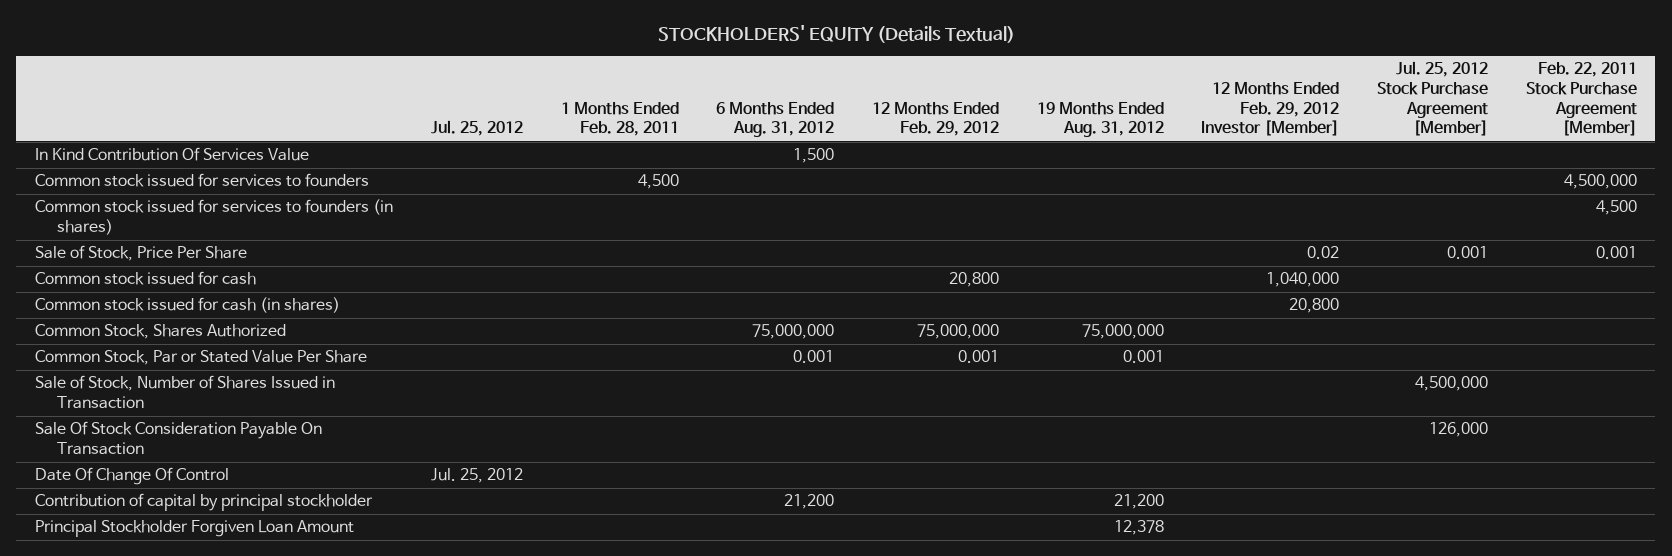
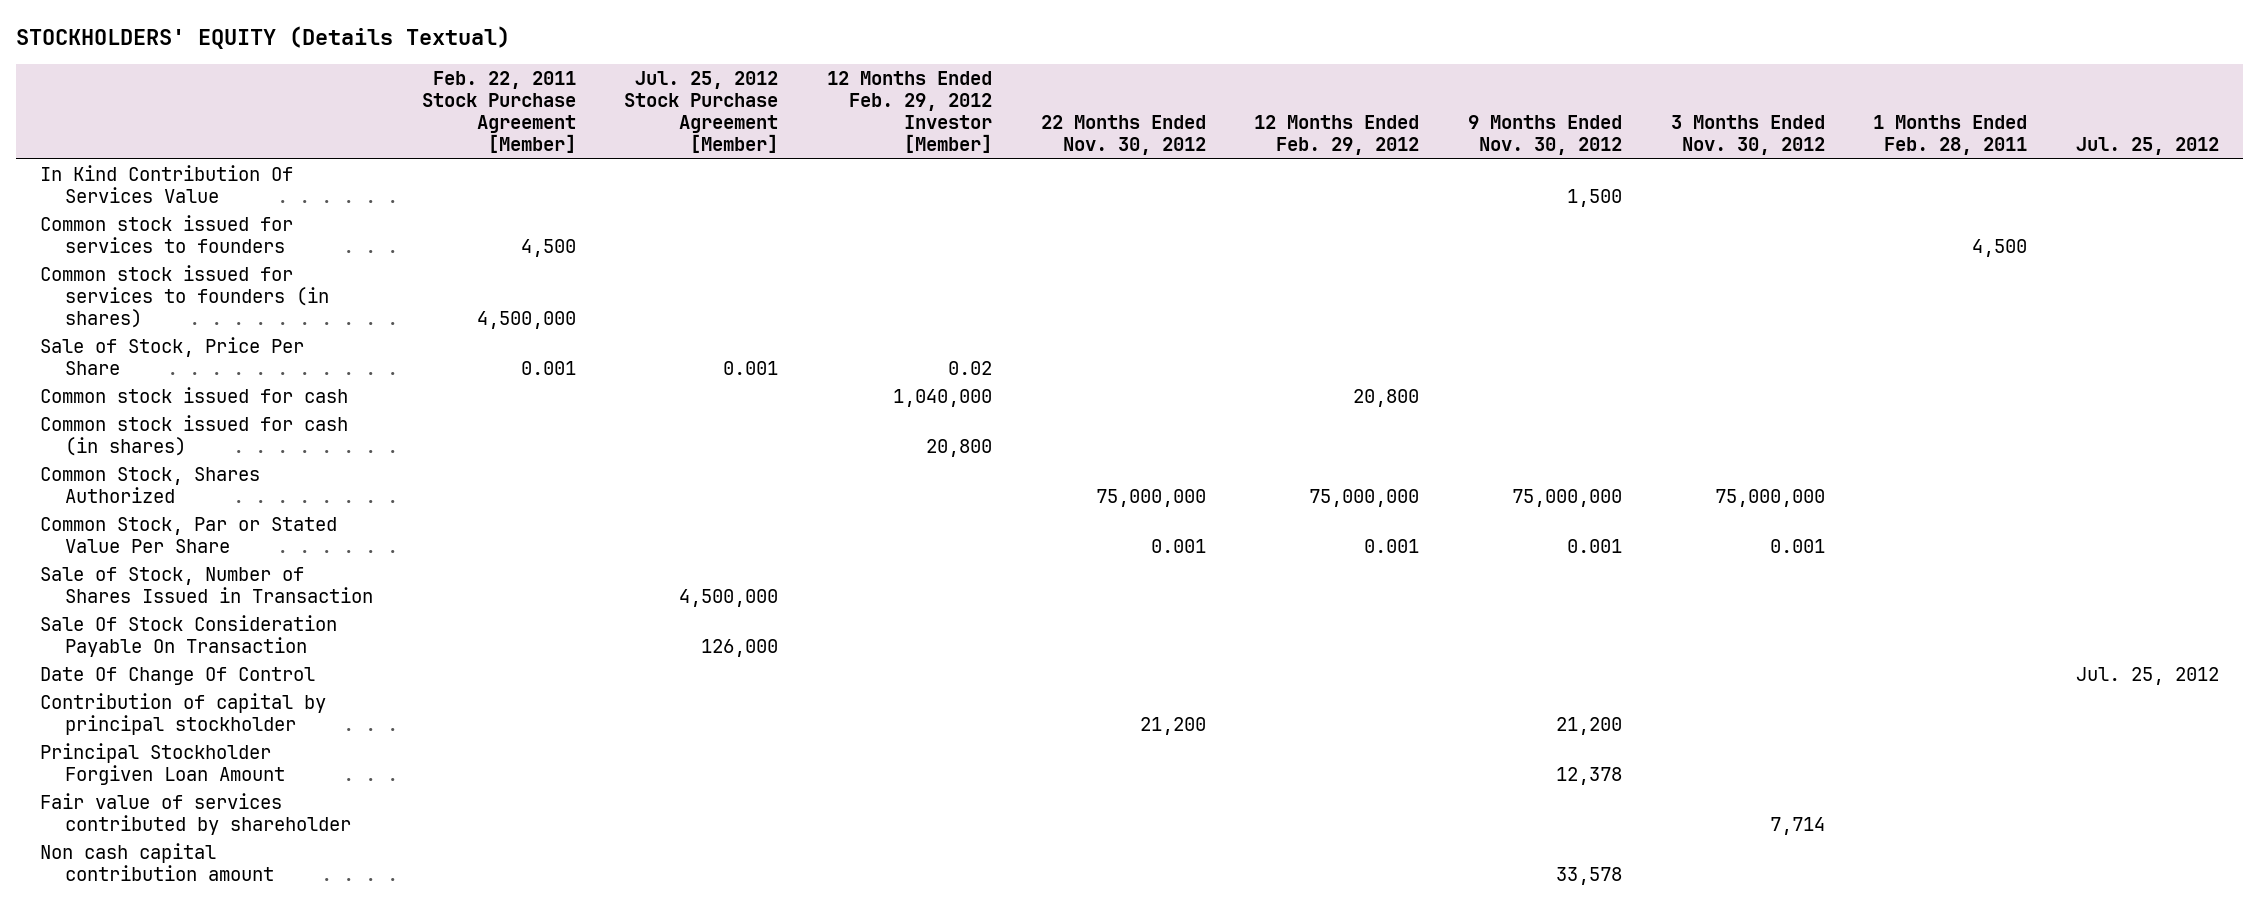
- | Jul. 25, 2012 | 1 Months Ended Feb. 28, 2011 | 6 Months Ended Aug. 31, 2012 | 12 Months Ended Feb. 29, 2012 | 19 Months Ended Aug. 31, 2012 | 12 Months Ended Feb. 29, 2012 Investor [Member] | Jul. 25, 2012 Stock Purchase Agreement [Member] | Feb. 22, 2011 Stock Purchase Agreement [Member]
+ | Feb. 22, 2011 Stock Purchase Agreement [Member] | Jul. 25, 2012 Stock Purchase Agreement [Member] | 12 Months Ended Feb. 29, 2012 Investor [Member] | 22 Months Ended Nov. 30, 2012 | 12 Months Ended Feb. 29, 2012 | 9 Months Ended Nov. 30, 2012 | 3 Months Ended Nov. 30, 2012 | 1 Months Ended Feb. 28, 2011 | Jul. 25, 2012
- Common stock issued for services to founders | | 4,500 | | | | | | 4,500,000
- Common stock issued for services to founders (in shares) | | | | | | | | 4,500
+ Common stock issued for services to founders | 4,500 | | | | | | | 4,500 |
+ Common stock issued for services to founders (in shares) | 4,500,000 | | | | | | | |
+ Fair value of services contributed by shareholder | | | | | | | 7,714 | |
+ Non cash capital contribution amount | | | | | | 33,578 | | |

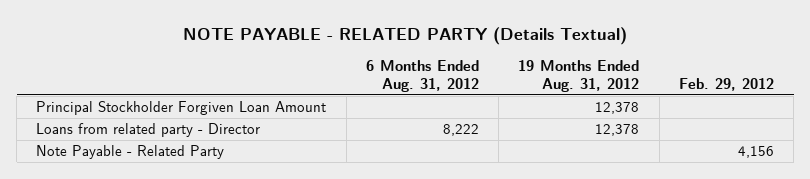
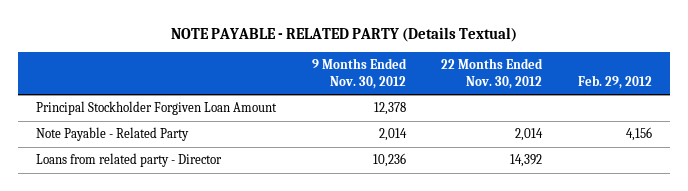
- | 6 Months Ended Aug. 31, 2012 | 19 Months Ended Aug. 31, 2012 | Feb. 29, 2012
+ | 9 Months Ended Nov. 30, 2012 | 22 Months Ended Nov. 30, 2012 | Feb. 29, 2012
moved down: Loans from related party - Director | 10,236 | 14,392 |

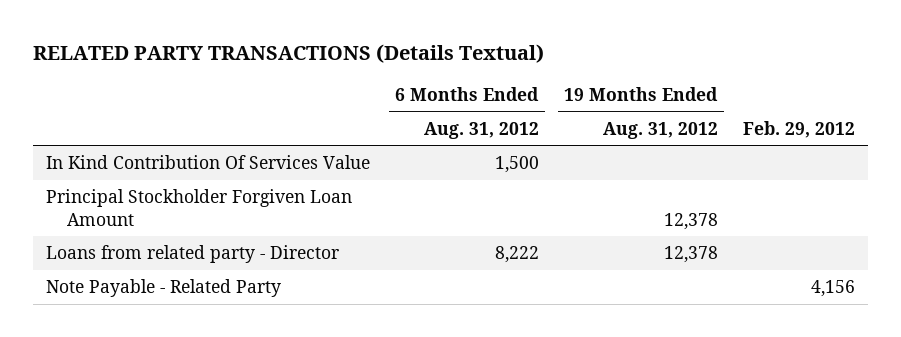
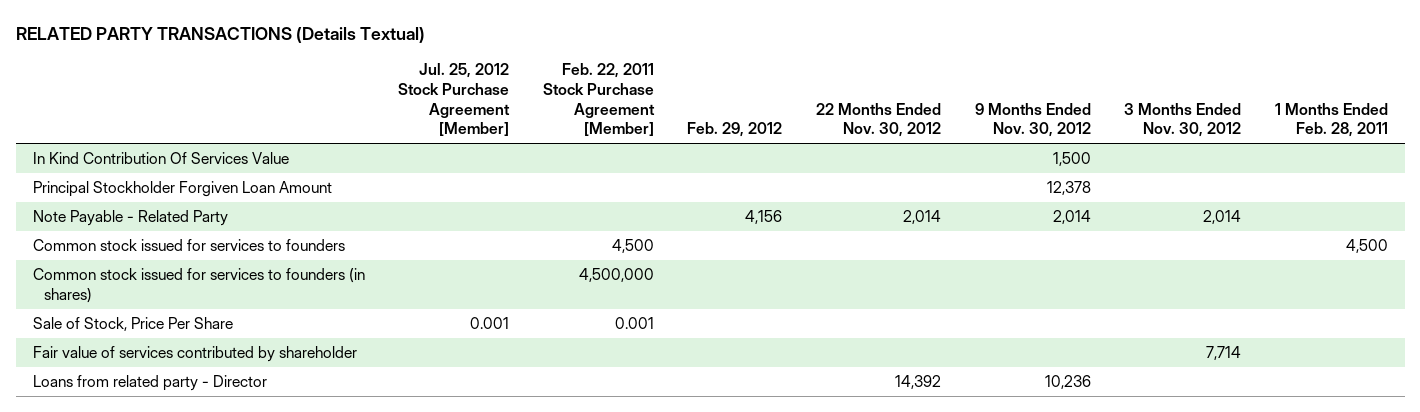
- | 6 Months Ended Aug. 31, 2012 | 19 Months Ended Aug. 31, 2012 | Feb. 29, 2012
+ | Jul. 25, 2012 Stock Purchase Agreement [Member] | Feb. 22, 2011 Stock Purchase Agreement [Member] | Feb. 29, 2012 | 22 Months Ended Nov. 30, 2012 | 9 Months Ended Nov. 30, 2012 | 3 Months Ended Nov. 30, 2012 | 1 Months Ended Feb. 28, 2011
+ Common stock issued for services to founders | | 4,500 | | | | | 4,500
+ Common stock issued for services to founders (in shares) | | 4,500,000 | | | | |
+ Sale of Stock, Price Per Share | 0.001 | 0.001 | | | | |
+ Fair value of services contributed by shareholder | | | | | | 7,714 |
moved down: Loans from related party - Director | | | | 14,392 | 10,236 | |

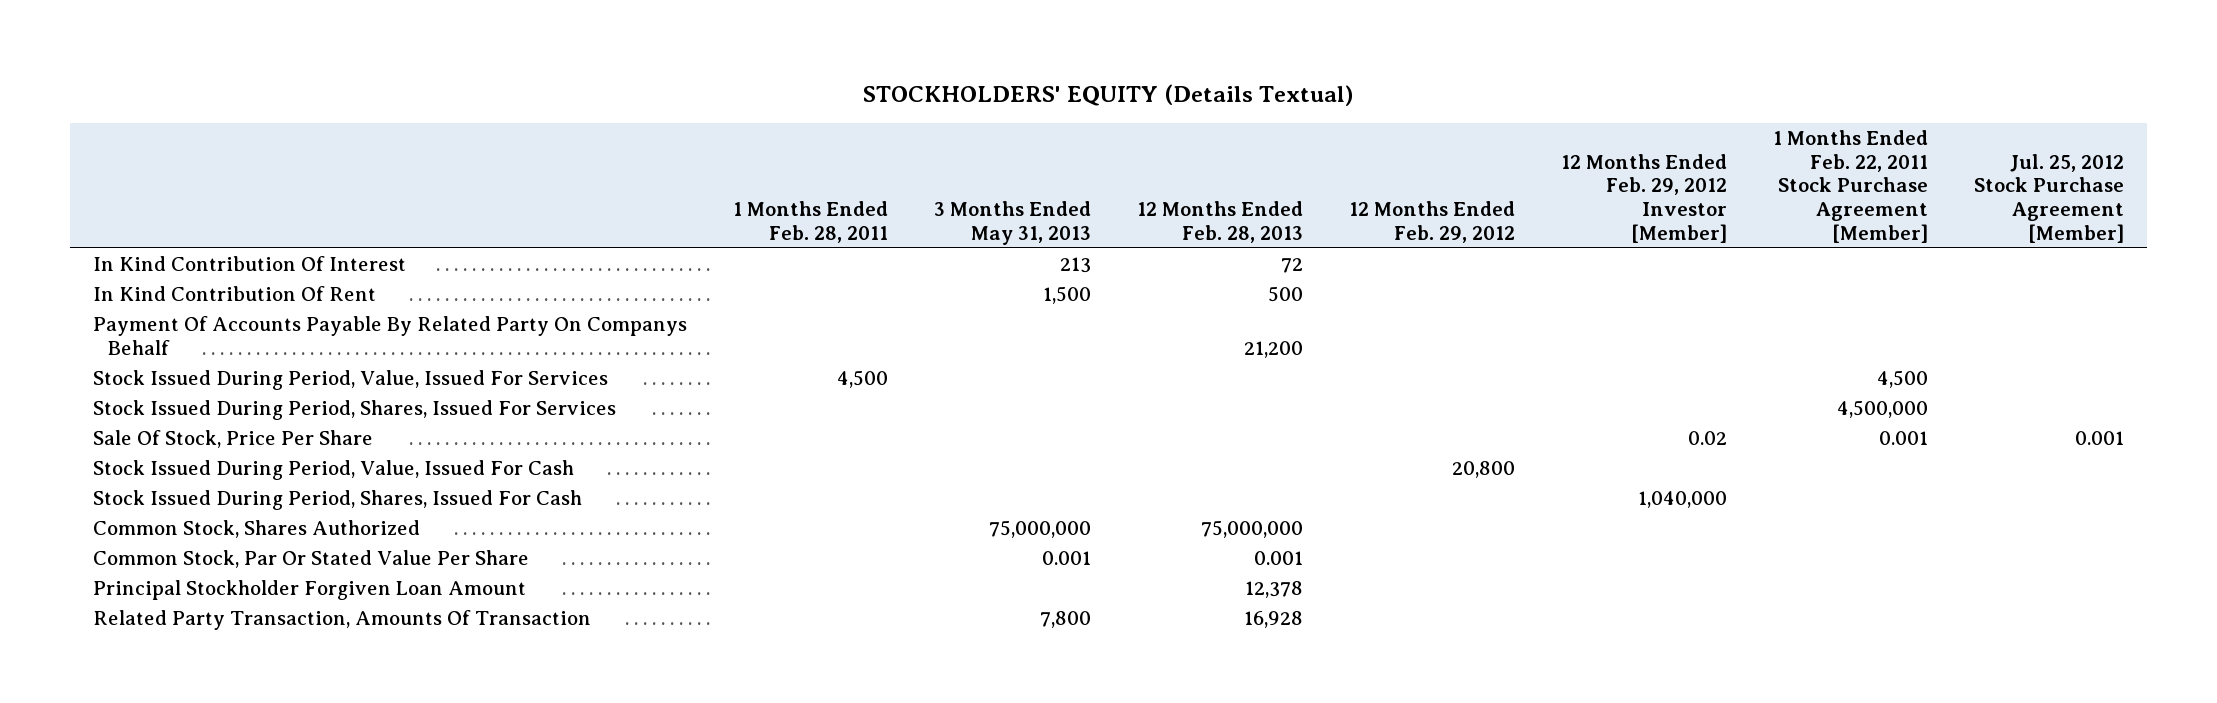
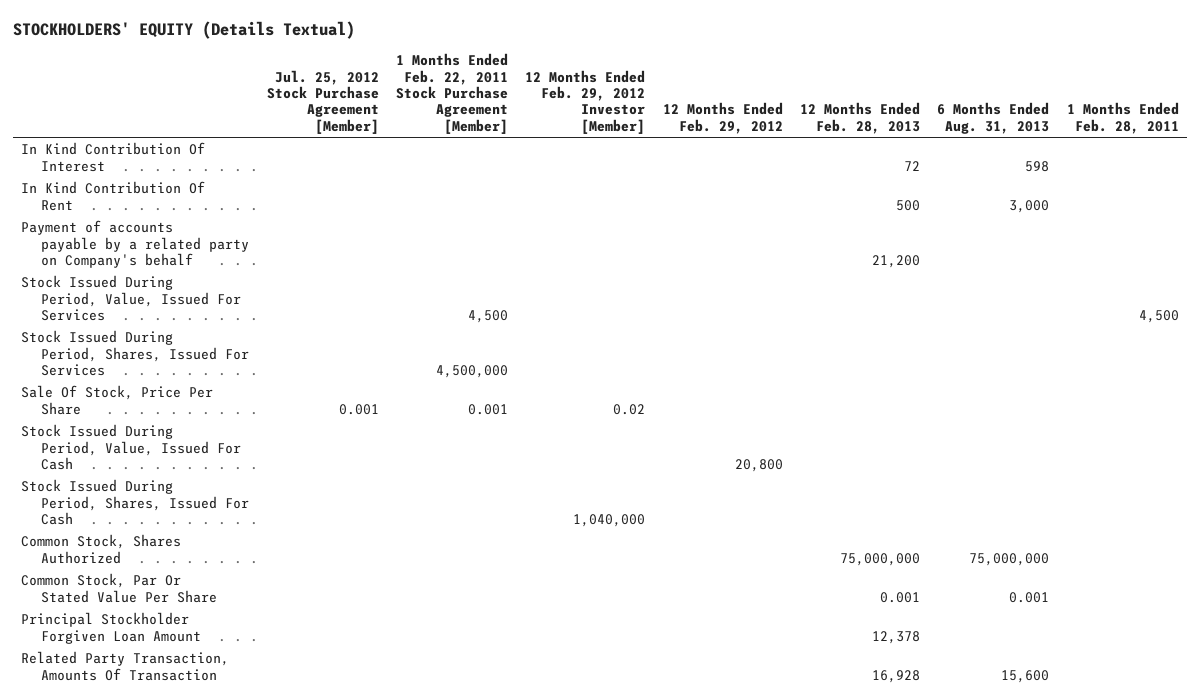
- | 1 Months Ended Feb. 28, 2011 | 3 Months Ended May 31, 2013 | 12 Months Ended Feb. 28, 2013 | 12 Months Ended Feb. 29, 2012 | 12 Months Ended Feb. 29, 2012 Investor [Member] | 1 Months Ended Feb. 22, 2011 Stock Purchase Agreement [Member] | Jul. 25, 2012 Stock Purchase Agreement [Member]
+ | Jul. 25, 2012 Stock Purchase Agreement [Member] | 1 Months Ended Feb. 22, 2011 Stock Purchase Agreement [Member] | 12 Months Ended Feb. 29, 2012 Investor [Member] | 12 Months Ended Feb. 29, 2012 | 12 Months Ended Feb. 28, 2013 | 6 Months Ended Aug. 31, 2013 | 1 Months Ended Feb. 28, 2011
- Payment Of Accounts Payable By Related Party On Companys Behalf | | | 21,200 | | | |
+ Payment of accounts payable by a related party on Company's behalf | | | | | 21,200 | |

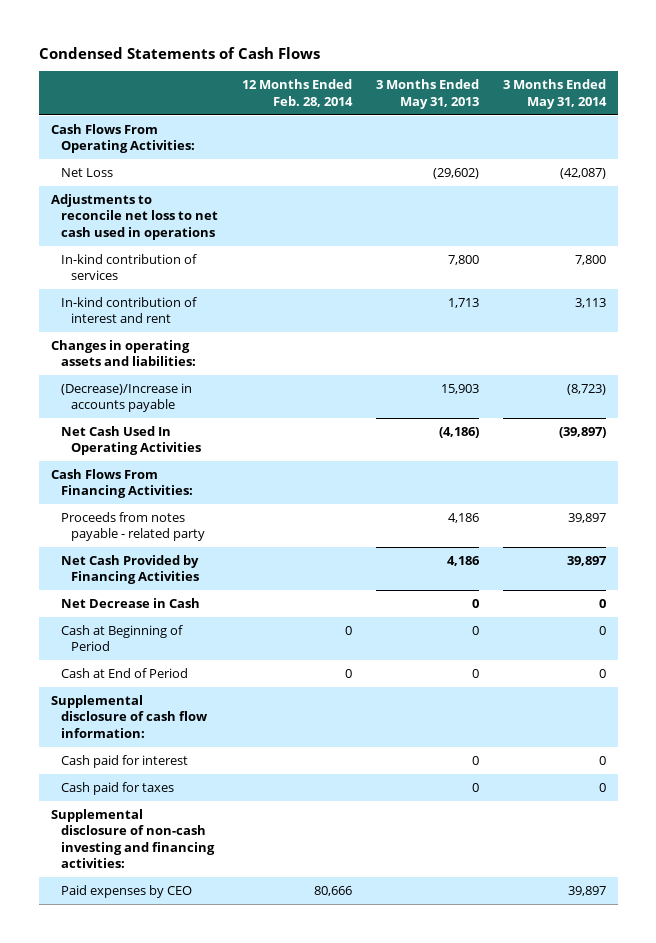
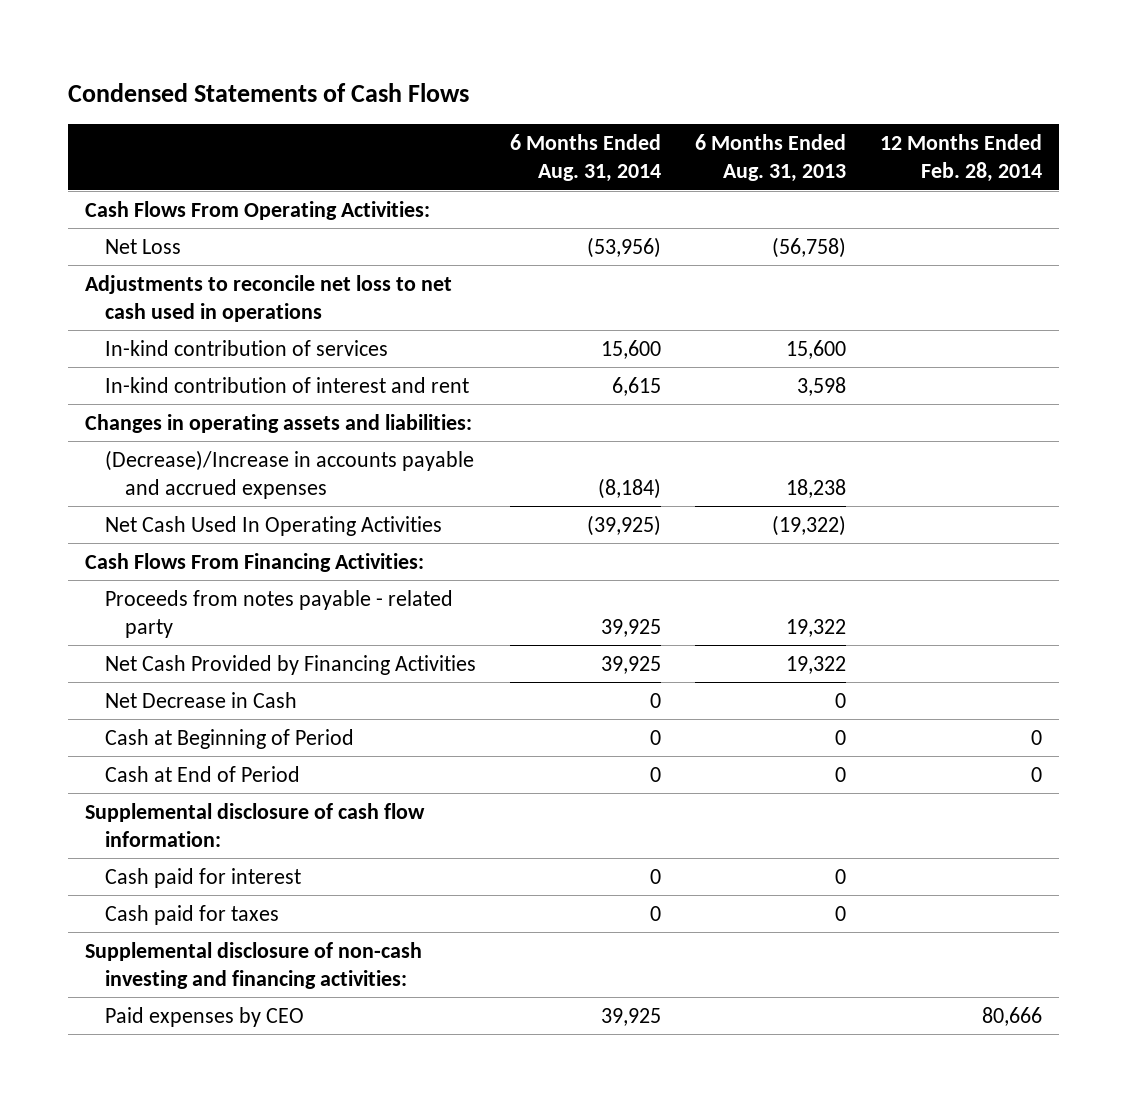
- | 12 Months Ended Feb. 28, 2014 | 3 Months Ended May 31, 2013 | 3 Months Ended May 31, 2014
+ | 6 Months Ended Aug. 31, 2014 | 6 Months Ended Aug. 31, 2013 | 12 Months Ended Feb. 28, 2014
- (Decrease)/Increase in accounts payable | | 15,903 | (8,723)
+ (Decrease)/Increase in accounts payable and accrued expenses | (8,184) | 18,238 |

